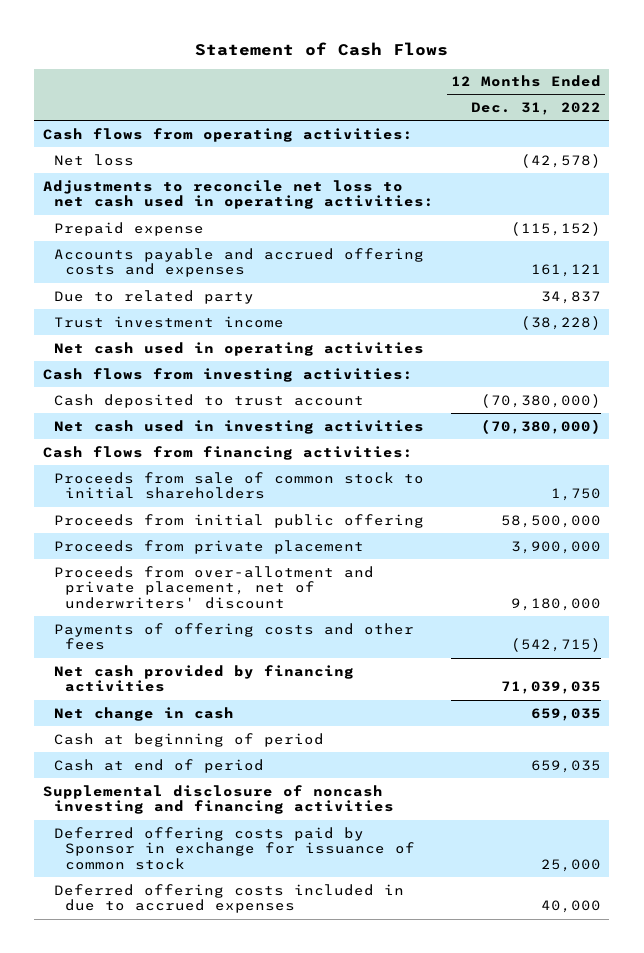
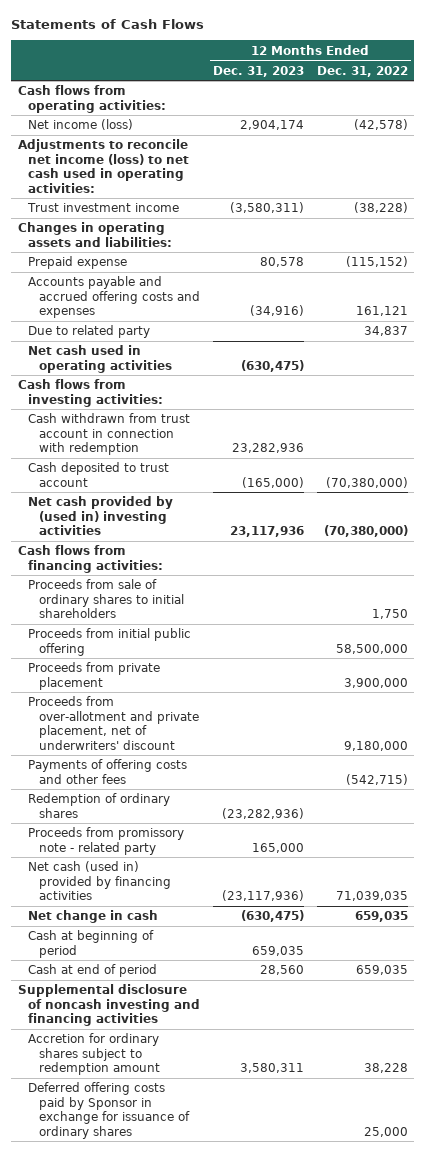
- Statement of Cash Flows
+ Statements of Cash Flows
- | 12 Months Ended Dec. 31, 2022
+ | 12 Months Ended Dec. 31, 2023 | 12 Months Ended Dec. 31, 2022
- Net loss | (42,578)
- Adjustments to reconcile net loss to net cash used in operating activities:
+ Net income (loss) | 2,904,174 | (42,578)
+ Adjustments to reconcile net income (loss) to net cash used in operating activities:
moved up: Trust investment income | (3,580,311) | (38,228)
+ Changes in operating assets and liabilities:
+ Cash withdrawn from trust account in connection with redemption | 23,282,936 |
- Net cash used in investing activities | (70,380,000)
+ Net cash provided by (used in) investing activities | 23,117,936 | (70,380,000)
- Proceeds from sale of common stock to initial shareholders | 1,750
+ Proceeds from sale of ordinary shares to initial shareholders | | 1,750
- Net cash provided by financing activities | 71,039,035
+ Redemption of ordinary shares | (23,282,936) |
+ Proceeds from promissory note - related party | 165,000 |
+ Net cash (used in) provided by financing activities | (23,117,936) | 71,039,035
- Deferred offering costs paid by Sponsor in exchange for issuance of common stock | 25,000
- Deferred offering costs included in due to accrued expenses | 40,000
+ Accretion for ordinary shares subject to redemption amount | 3,580,311 | 38,228
+ Deferred offering costs paid by Sponsor in exchange for issuance of ordinary shares | | 25,000

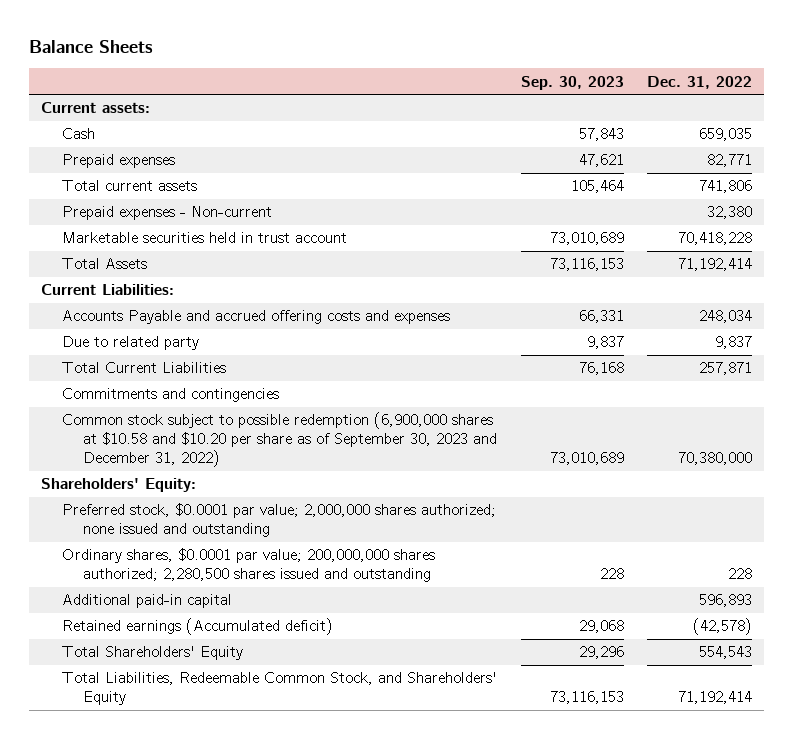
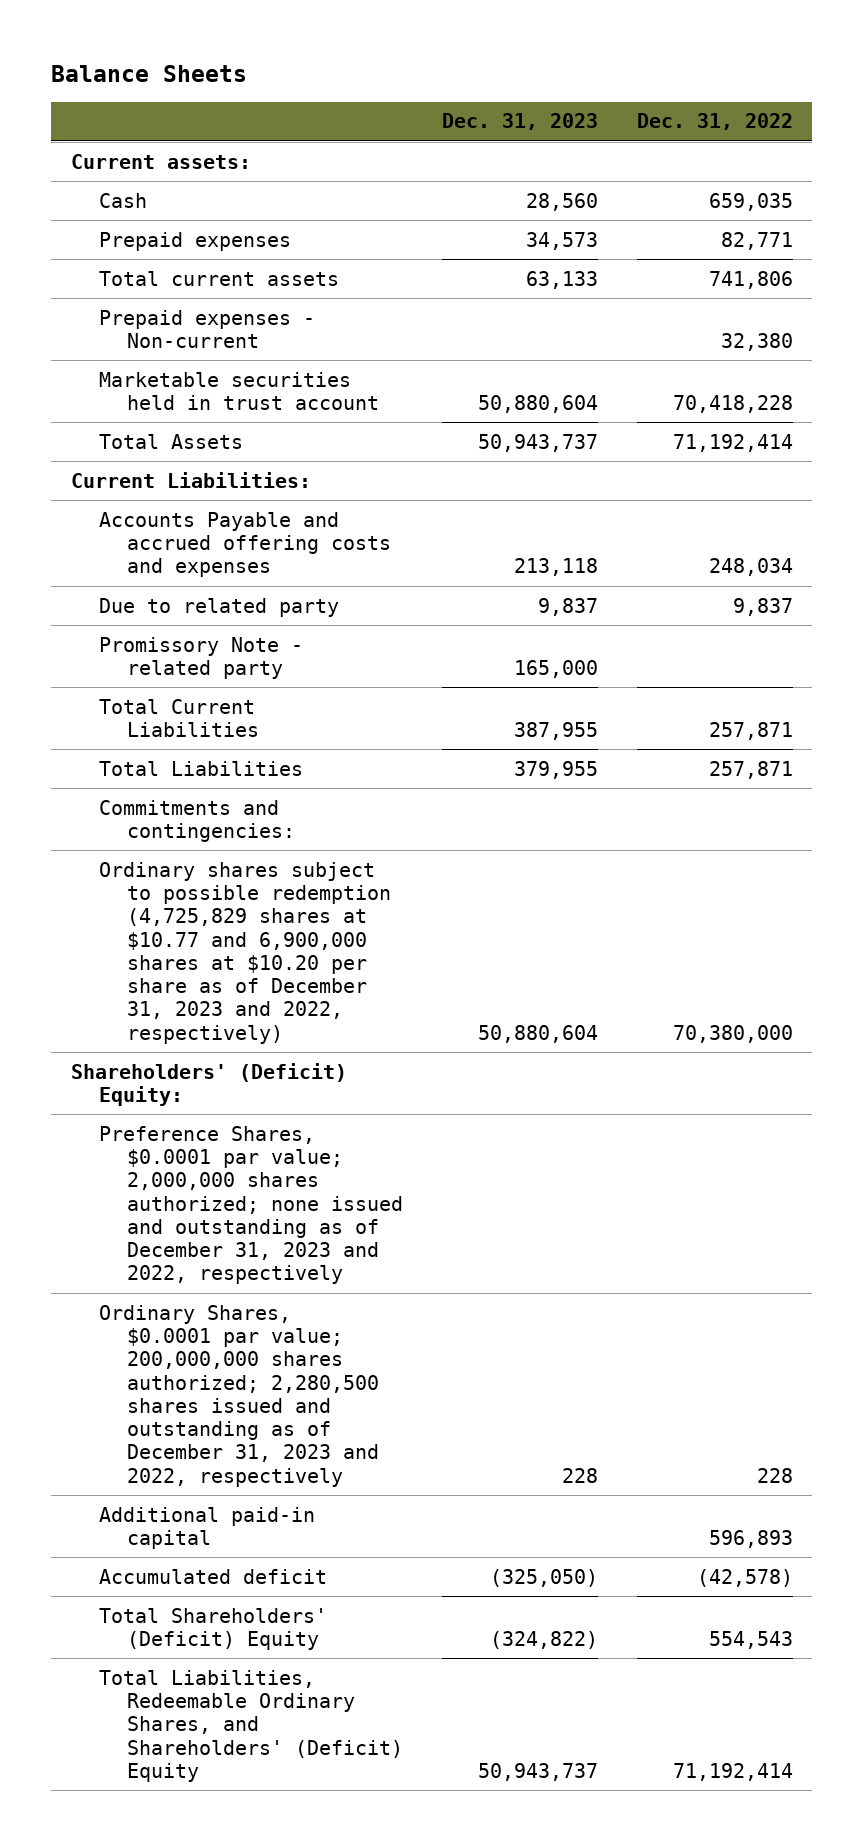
- | Sep. 30, 2023 | Dec. 31, 2022
+ | Dec. 31, 2023 | Dec. 31, 2022
+ Promissory Note - related party | 165,000 |
- Commitments and contingencies
- Common stock subject to possible redemption (6,900,000 shares at $10.58 and $10.20 per share as of September 30, 2023 and December 31, 2022) | 73,010,689 | 70,380,000
- Shareholders' Equity:
- Preferred stock, $0.0001 par value; 2,000,000 shares authorized; none issued and outstanding
- Ordinary shares, $0.0001 par value; 200,000,000 shares authorized; 2,280,500 shares issued and outstanding | 228 | 228
+ Total Liabilities | 379,955 | 257,871
+ Commitments and contingencies:
+ Ordinary shares subject to possible redemption (4,725,829 shares at $10.77 and 6,900,000 shares at $10.20 per share as of December 31, 2023 and 2022, respectively) | 50,880,604 | 70,380,000
+ Shareholders' (Deficit) Equity:
+ Preference Shares, $0.0001 par value; 2,000,000 shares authorized; none issued and outstanding as of December 31, 2023 and 2022, respectively
+ Ordinary Shares, $0.0001 par value; 200,000,000 shares authorized; 2,280,500 shares issued and outstanding as of December 31, 2023 and 2022, respectively | 228 | 228
- Retained earnings (Accumulated deficit) | 29,068 | (42,578)
- Total Shareholders' Equity | 29,296 | 554,543
- Total Liabilities, Redeemable Common Stock, and Shareholders' Equity | 73,116,153 | 71,192,414
+ Accumulated deficit | (325,050) | (42,578)
+ Total Shareholders' (Deficit) Equity | (324,822) | 554,543
+ Total Liabilities, Redeemable Ordinary Shares, and Shareholders' (Deficit) Equity | 50,943,737 | 71,192,414

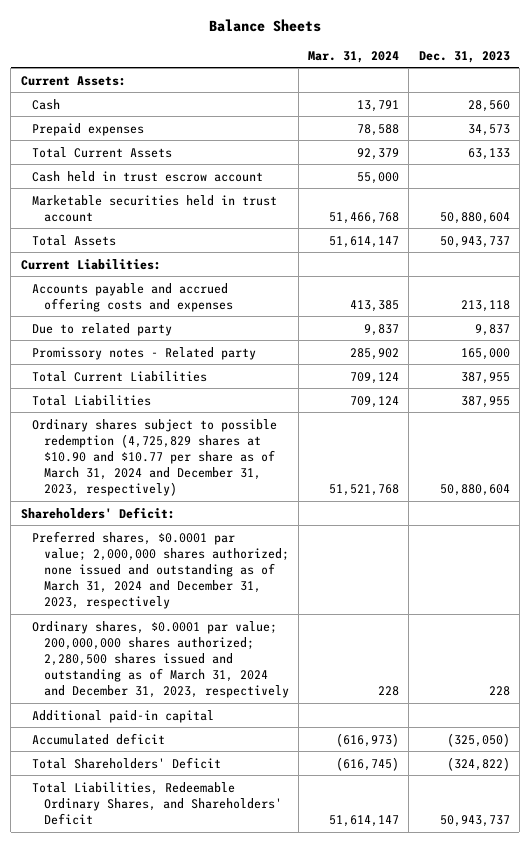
- | Dec. 31, 2023 | Dec. 31, 2022
+ | Mar. 31, 2024 | Dec. 31, 2023
- Current assets:
+ Current Assets:
- Total current assets | 63,133 | 741,806
- Prepaid expenses - Non-current | | 32,380
+ Total Current Assets | 92,379 | 63,133
+ Cash held in trust escrow account | 55,000 |
- Accounts Payable and accrued offering costs and expenses | 213,118 | 248,034
+ Accounts payable and accrued offering costs and expenses | 413,385 | 213,118
- Promissory Note - related party | 165,000 |
+ Promissory notes - Related party | 285,902 | 165,000
- Total Liabilities | 379,955 | 257,871
- Commitments and contingencies:
- Ordinary shares subject to possible redemption (4,725,829 shares at $10.77 and 6,900,000 shares at $10.20 per share as of December 31, 2023 and 2022, respectively) | 50,880,604 | 70,380,000
- Shareholders' (Deficit) Equity:
- Preference Shares, $0.0001 par value; 2,000,000 shares authorized; none issued and outstanding as of December 31, 2023 and 2022, respectively
- Ordinary Shares, $0.0001 par value; 200,000,000 shares authorized; 2,280,500 shares issued and outstanding as of December 31, 2023 and 2022, respectively | 228 | 228
+ Total Liabilities | 709,124 | 387,955
+ Ordinary shares subject to possible redemption (4,725,829 shares at $10.90 and $10.77 per share as of March 31, 2024 and December 31, 2023, respectively) | 51,521,768 | 50,880,604
+ Shareholders' Deficit:
+ Preferred shares, $0.0001 par value; 2,000,000 shares authorized; none issued and outstanding as of March 31, 2024 and December 31, 2023, respectively
+ Ordinary shares, $0.0001 par value; 200,000,000 shares authorized; 2,280,500 shares issued and outstanding as of March 31, 2024 and December 31, 2023, respectively | 228 | 228
- Total Shareholders' (Deficit) Equity | (324,822) | 554,543
- Total Liabilities, Redeemable Ordinary Shares, and Shareholders' (Deficit) Equity | 50,943,737 | 71,192,414
+ Total Shareholders' Deficit | (616,745) | (324,822)
+ Total Liabilities, Redeemable Ordinary Shares, and Shareholders' Deficit | 51,614,147 | 50,943,737

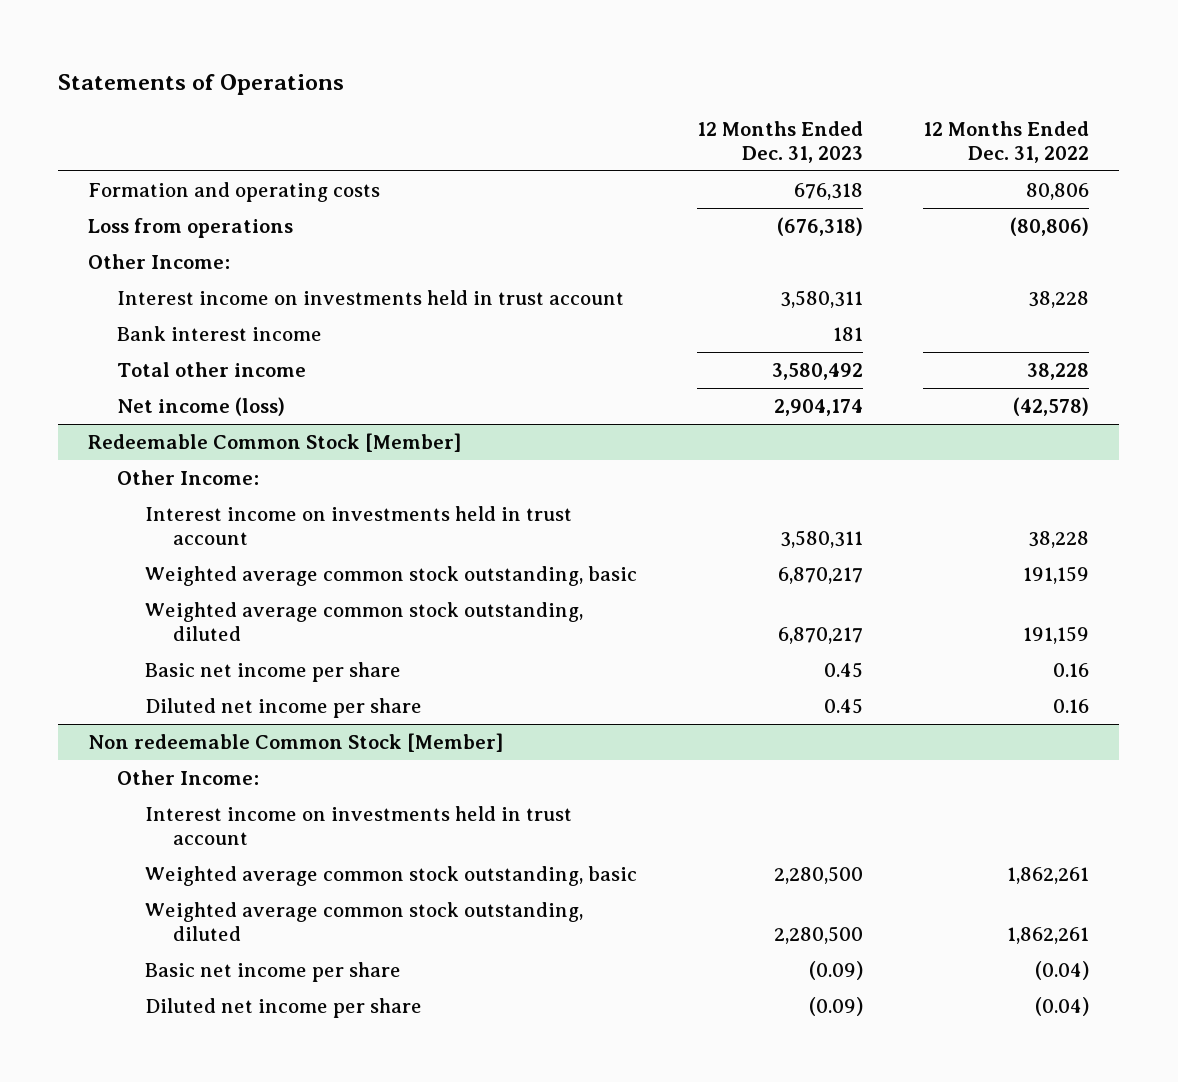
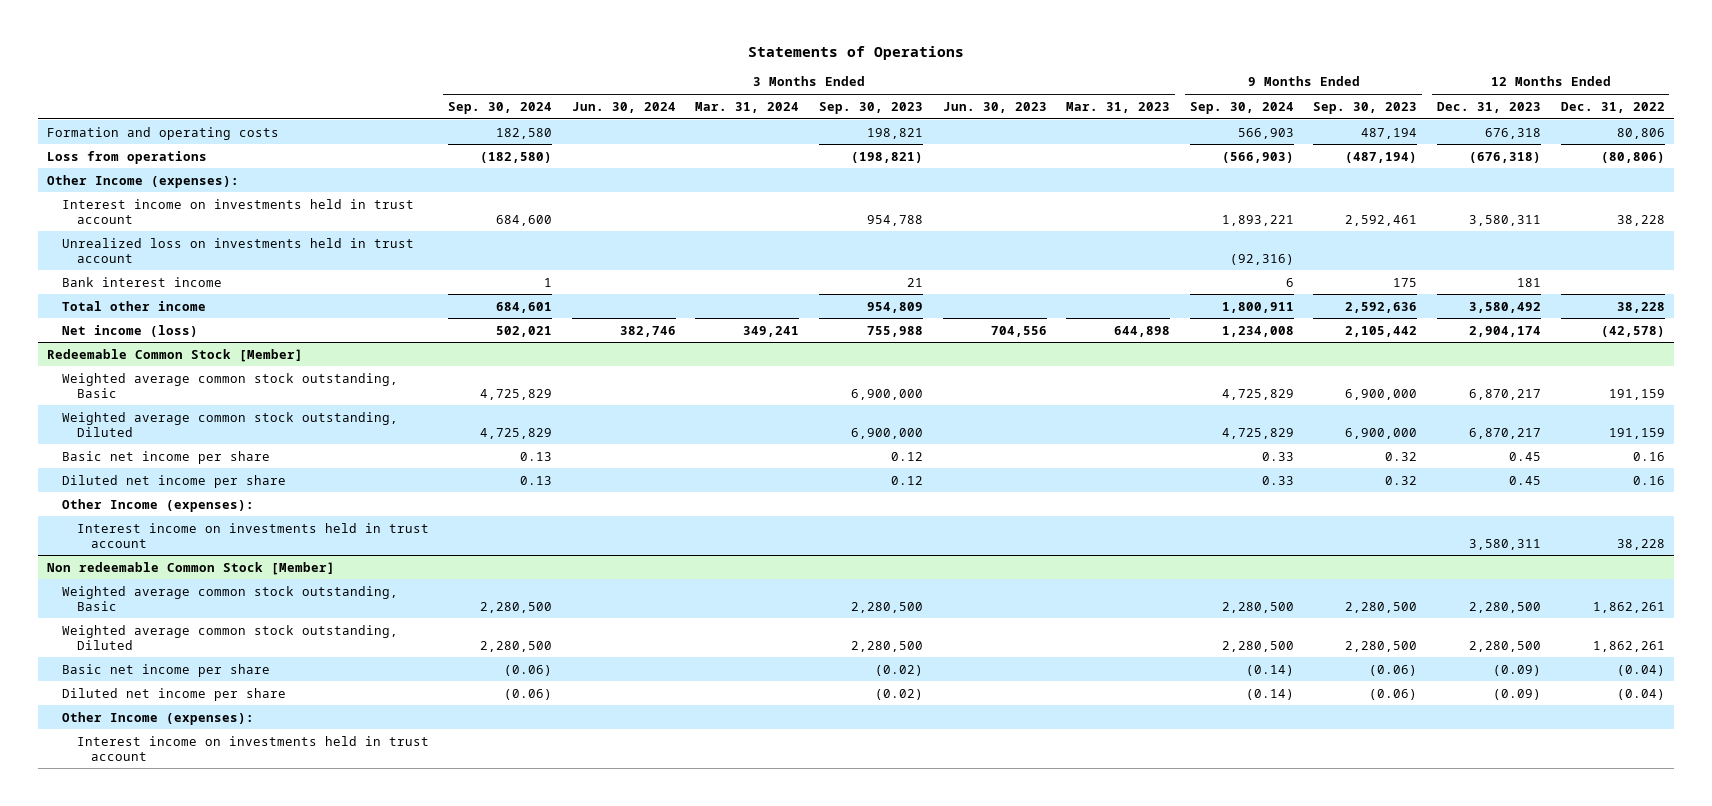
- | 12 Months Ended Dec. 31, 2023 | 12 Months Ended Dec. 31, 2022
+ | 3 Months Ended Sep. 30, 2024 | 3 Months Ended Jun. 30, 2024 | 3 Months Ended Mar. 31, 2024 | 3 Months Ended Sep. 30, 2023 | 3 Months Ended Jun. 30, 2023 | 3 Months Ended Mar. 31, 2023 | 9 Months Ended Sep. 30, 2024 | 9 Months Ended Sep. 30, 2023 | 12 Months Ended Dec. 31, 2023 | 12 Months Ended Dec. 31, 2022
- Other Income:
+ Other Income (expenses):
+ Unrealized loss on investments held in trust account | | | | | | | (92,316) | | |
@ Redeemable Common Stock [Member]
- Other Income:
- Weighted average common stock outstanding, basic | 6,870,217 | 191,159
- Weighted average common stock outstanding, diluted | 6,870,217 | 191,159
+ Weighted average common stock outstanding, Basic | 4,725,829 | | | 6,900,000 | | | 4,725,829 | 6,900,000 | 6,870,217 | 191,159
+ Weighted average common stock outstanding, Diluted | 4,725,829 | | | 6,900,000 | | | 4,725,829 | 6,900,000 | 6,870,217 | 191,159
+ Other Income (expenses):
moved down: Interest income on investments held in trust account | | | | | | | | | 3,580,311 | 38,228
@ Non redeemable Common Stock [Member]
- Other Income:
- Weighted average common stock outstanding, basic | 2,280,500 | 1,862,261
- Weighted average common stock outstanding, diluted | 2,280,500 | 1,862,261
+ Weighted average common stock outstanding, Basic | 2,280,500 | | | 2,280,500 | | | 2,280,500 | 2,280,500 | 2,280,500 | 1,862,261
+ Weighted average common stock outstanding, Diluted | 2,280,500 | | | 2,280,500 | | | 2,280,500 | 2,280,500 | 2,280,500 | 1,862,261
+ Other Income (expenses):
moved down: Interest income on investments held in trust account

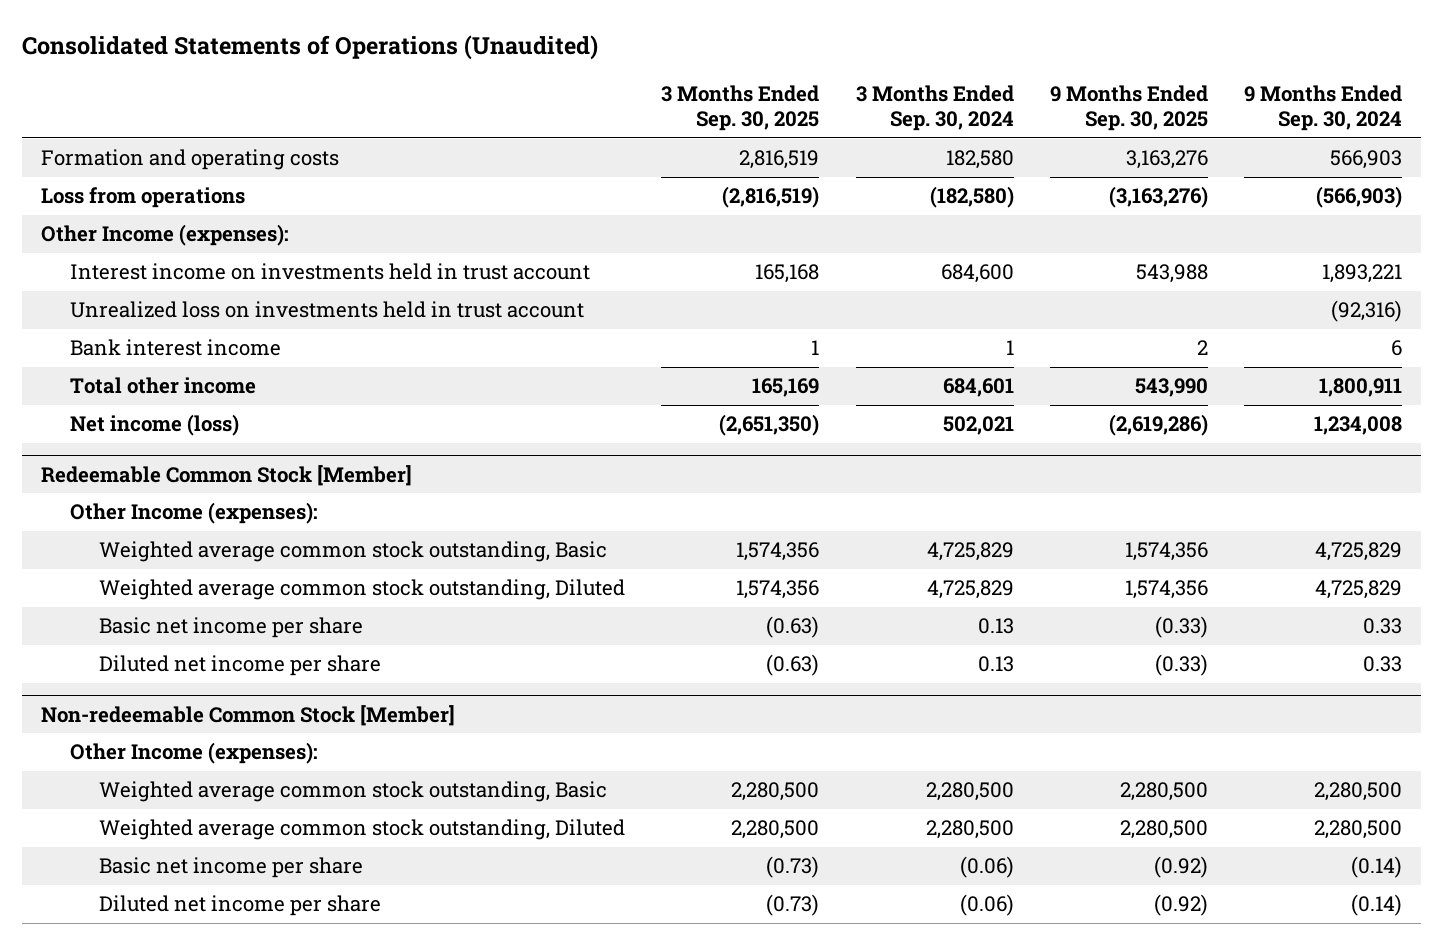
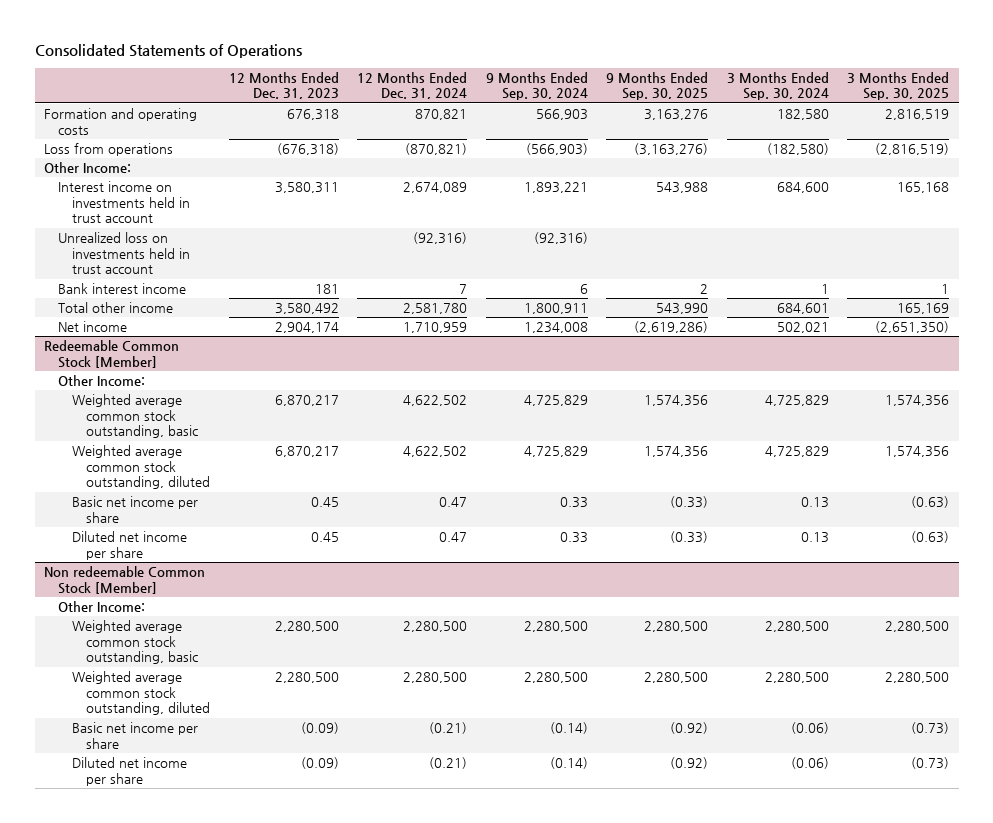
- Consolidated Statements of Operations (Unaudited)
+ Consolidated Statements of Operations
- | 3 Months Ended Sep. 30, 2025 | 3 Months Ended Sep. 30, 2024 | 9 Months Ended Sep. 30, 2025 | 9 Months Ended Sep. 30, 2024
+ | 12 Months Ended Dec. 31, 2023 | 12 Months Ended Dec. 31, 2024 | 9 Months Ended Sep. 30, 2024 | 9 Months Ended Sep. 30, 2025 | 3 Months Ended Sep. 30, 2024 | 3 Months Ended Sep. 30, 2025
- Other Income (expenses):
+ Other Income:
- Net income (loss) | (2,651,350) | 502,021 | (2,619,286) | 1,234,008
+ Net income | 2,904,174 | 1,710,959 | 1,234,008 | (2,619,286) | 502,021 | (2,651,350)
@ Redeemable Common Stock [Member]
- Other Income (expenses):
- Weighted average common stock outstanding, Basic | 1,574,356 | 4,725,829 | 1,574,356 | 4,725,829
- Weighted average common stock outstanding, Diluted | 1,574,356 | 4,725,829 | 1,574,356 | 4,725,829
+ Other Income:
+ Weighted average common stock outstanding, basic | 6,870,217 | 4,622,502 | 4,725,829 | 1,574,356 | 4,725,829 | 1,574,356
+ Weighted average common stock outstanding, diluted | 6,870,217 | 4,622,502 | 4,725,829 | 1,574,356 | 4,725,829 | 1,574,356
- Non-redeemable Common Stock [Member]
- Other Income (expenses):
- Weighted average common stock outstanding, Basic | 2,280,500 | 2,280,500 | 2,280,500 | 2,280,500
- Weighted average common stock outstanding, Diluted | 2,280,500 | 2,280,500 | 2,280,500 | 2,280,500
+ Non redeemable Common Stock [Member]
+ Other Income:
+ Weighted average common stock outstanding, basic | 2,280,500 | 2,280,500 | 2,280,500 | 2,280,500 | 2,280,500 | 2,280,500
+ Weighted average common stock outstanding, diluted | 2,280,500 | 2,280,500 | 2,280,500 | 2,280,500 | 2,280,500 | 2,280,500

